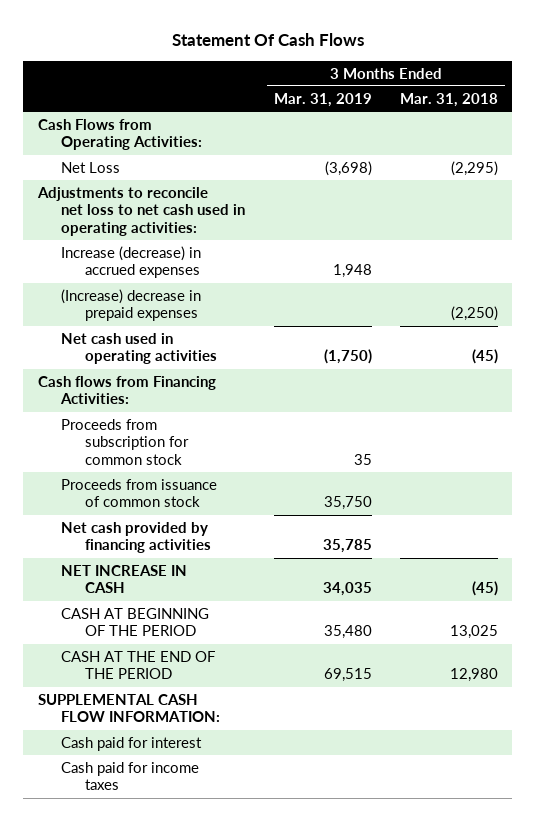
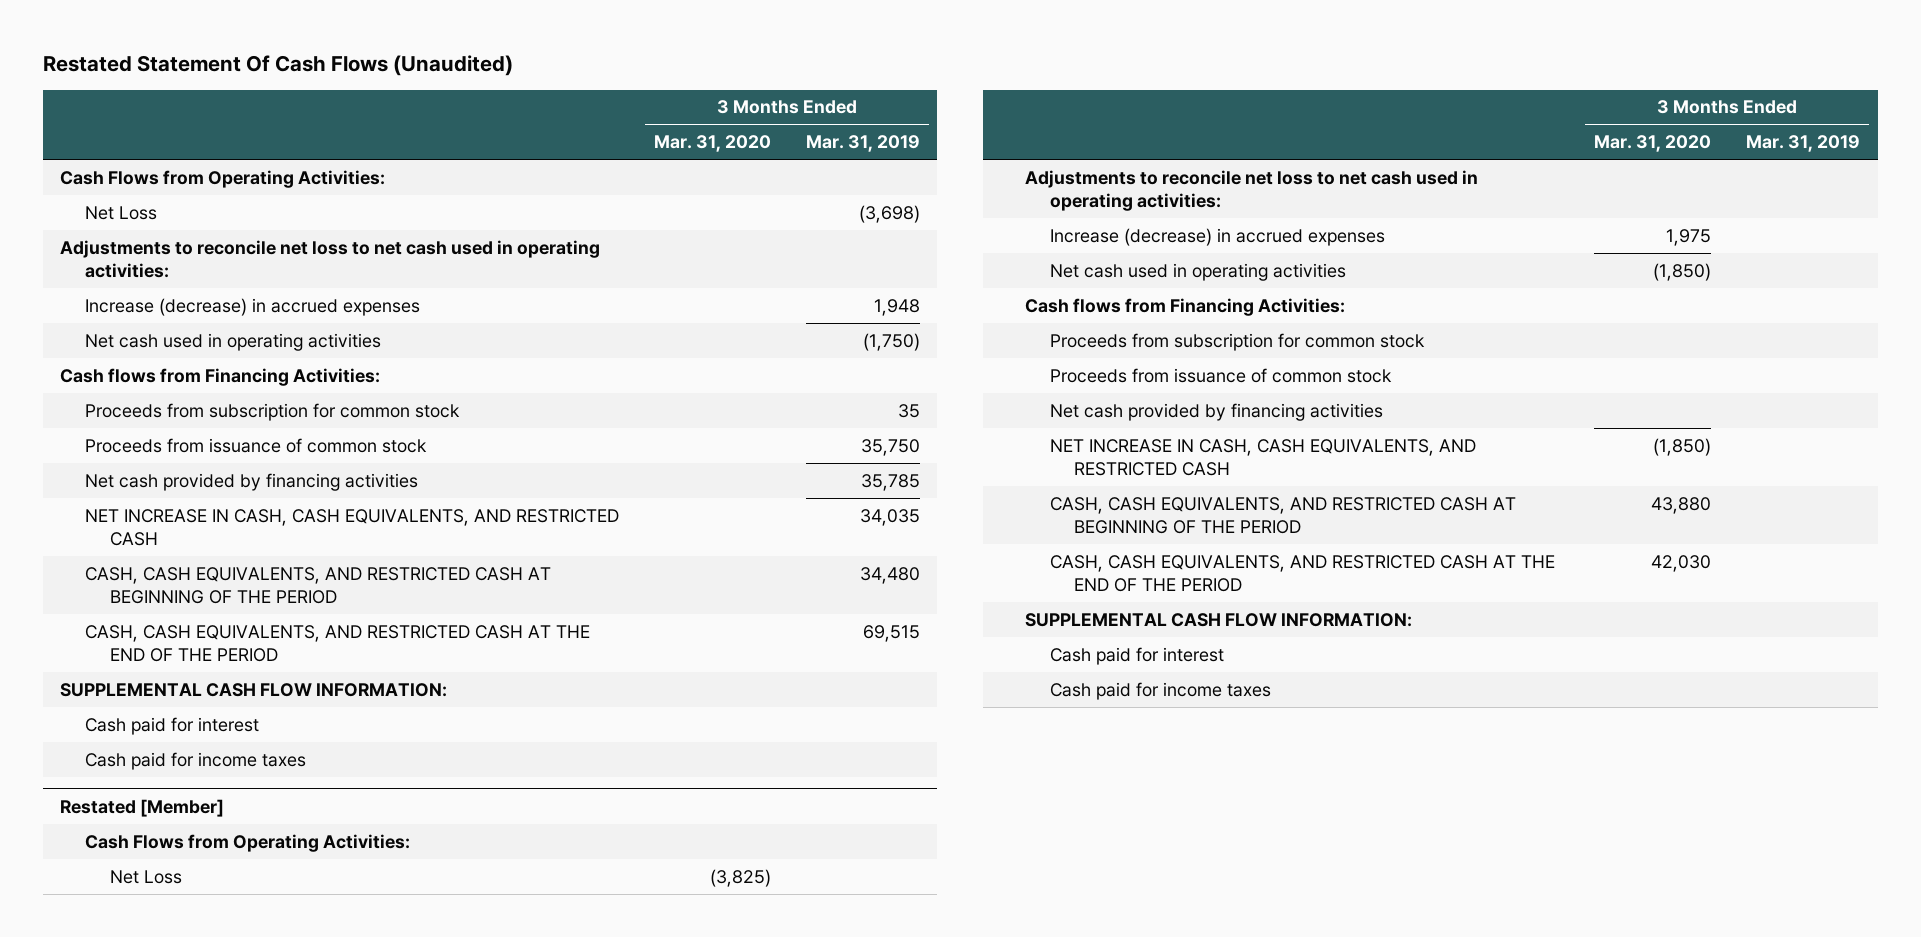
- Statement Of Cash Flows
+ Restated Statement Of Cash Flows (Unaudited)
- | 3 Months Ended Mar. 31, 2019 | 3 Months Ended Mar. 31, 2018
+ | 3 Months Ended Mar. 31, 2020 | 3 Months Ended Mar. 31, 2019
- (Increase) decrease in prepaid expenses | | (2,250)
- NET INCREASE IN CASH | 34,035 | (45)
- CASH AT BEGINNING OF THE PERIOD | 35,480 | 13,025
- CASH AT THE END OF THE PERIOD | 69,515 | 12,980
+ NET INCREASE IN CASH, CASH EQUIVALENTS, AND RESTRICTED CASH | | 34,035
+ CASH, CASH EQUIVALENTS, AND RESTRICTED CASH AT BEGINNING OF THE PERIOD | | 34,480
+ CASH, CASH EQUIVALENTS, AND RESTRICTED CASH AT THE END OF THE PERIOD | | 69,515
+ Restated [Member]
+ Cash Flows from Operating Activities:
+ Net Loss | (3,825) |
+ Adjustments to reconcile net loss to net cash used in operating activities:
+ Increase (decrease) in accrued expenses | 1,975 |
+ Net cash used in operating activities | (1,850) |
+ Cash flows from Financing Activities:
+ Proceeds from subscription for common stock
+ Proceeds from issuance of common stock
+ Net cash provided by financing activities
+ NET INCREASE IN CASH, CASH EQUIVALENTS, AND RESTRICTED CASH | (1,850) |
+ CASH, CASH EQUIVALENTS, AND RESTRICTED CASH AT BEGINNING OF THE PERIOD | 43,880 |
+ CASH, CASH EQUIVALENTS, AND RESTRICTED CASH AT THE END OF THE PERIOD | 42,030 |
+ SUPPLEMENTAL CASH FLOW INFORMATION:
+ Cash paid for interest
+ Cash paid for income taxes

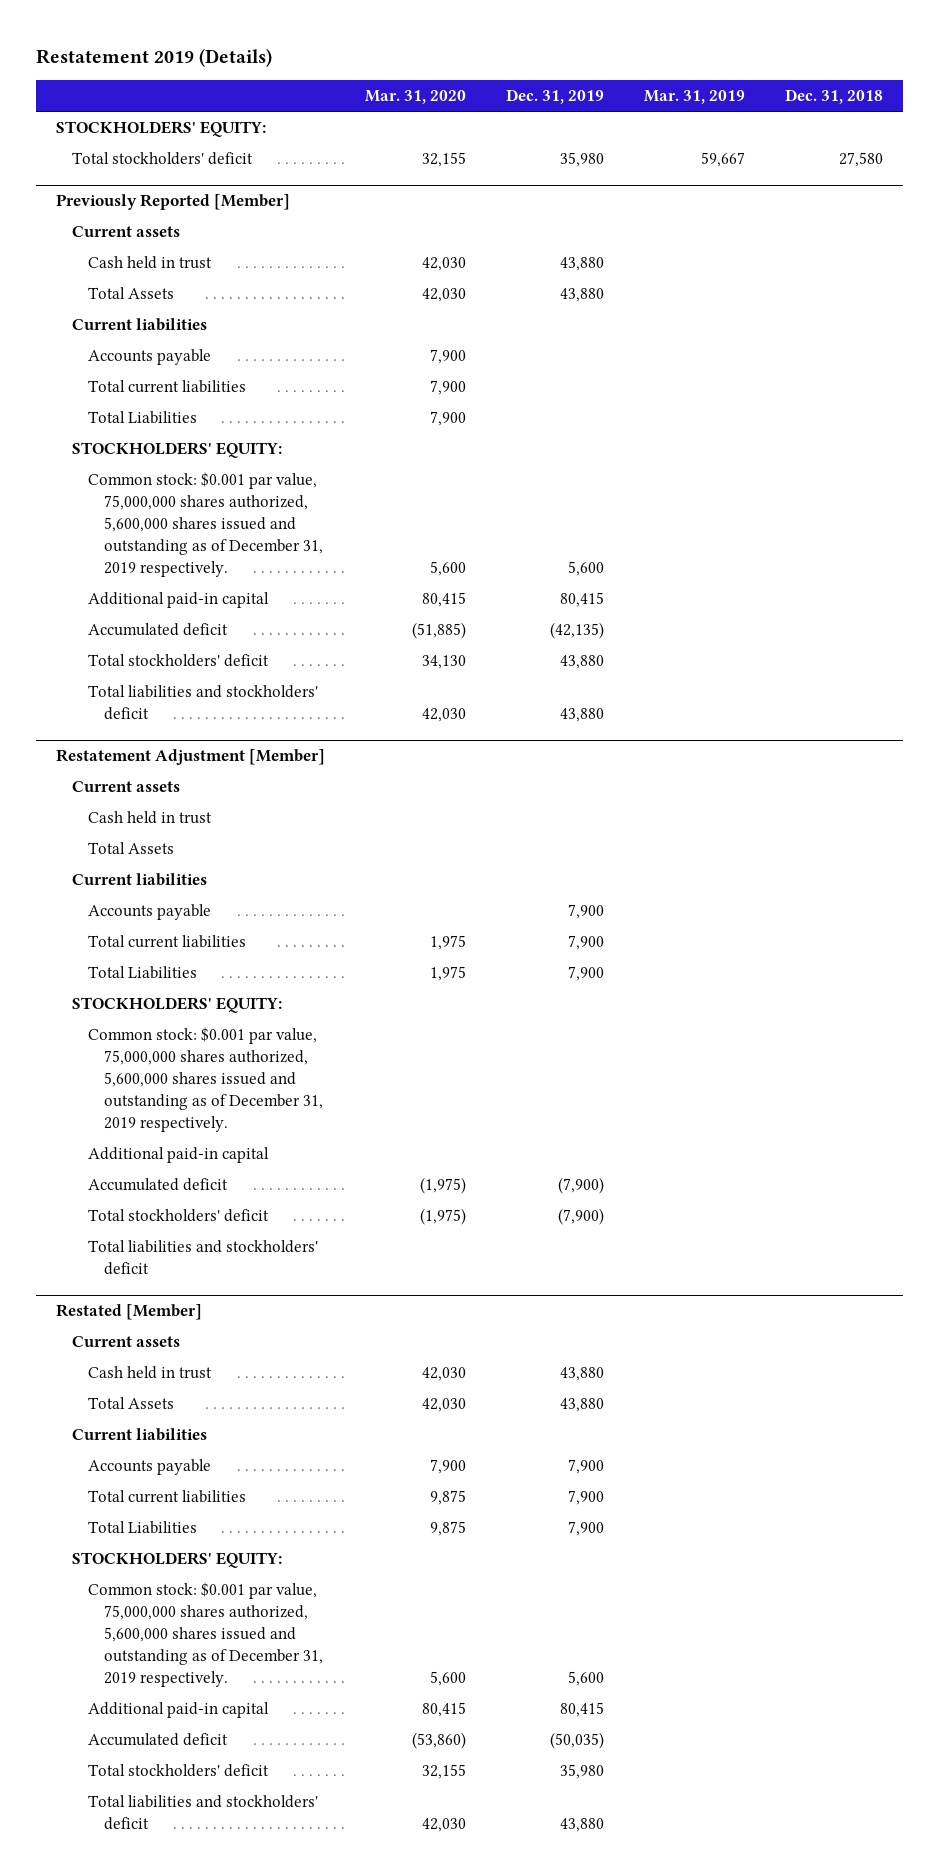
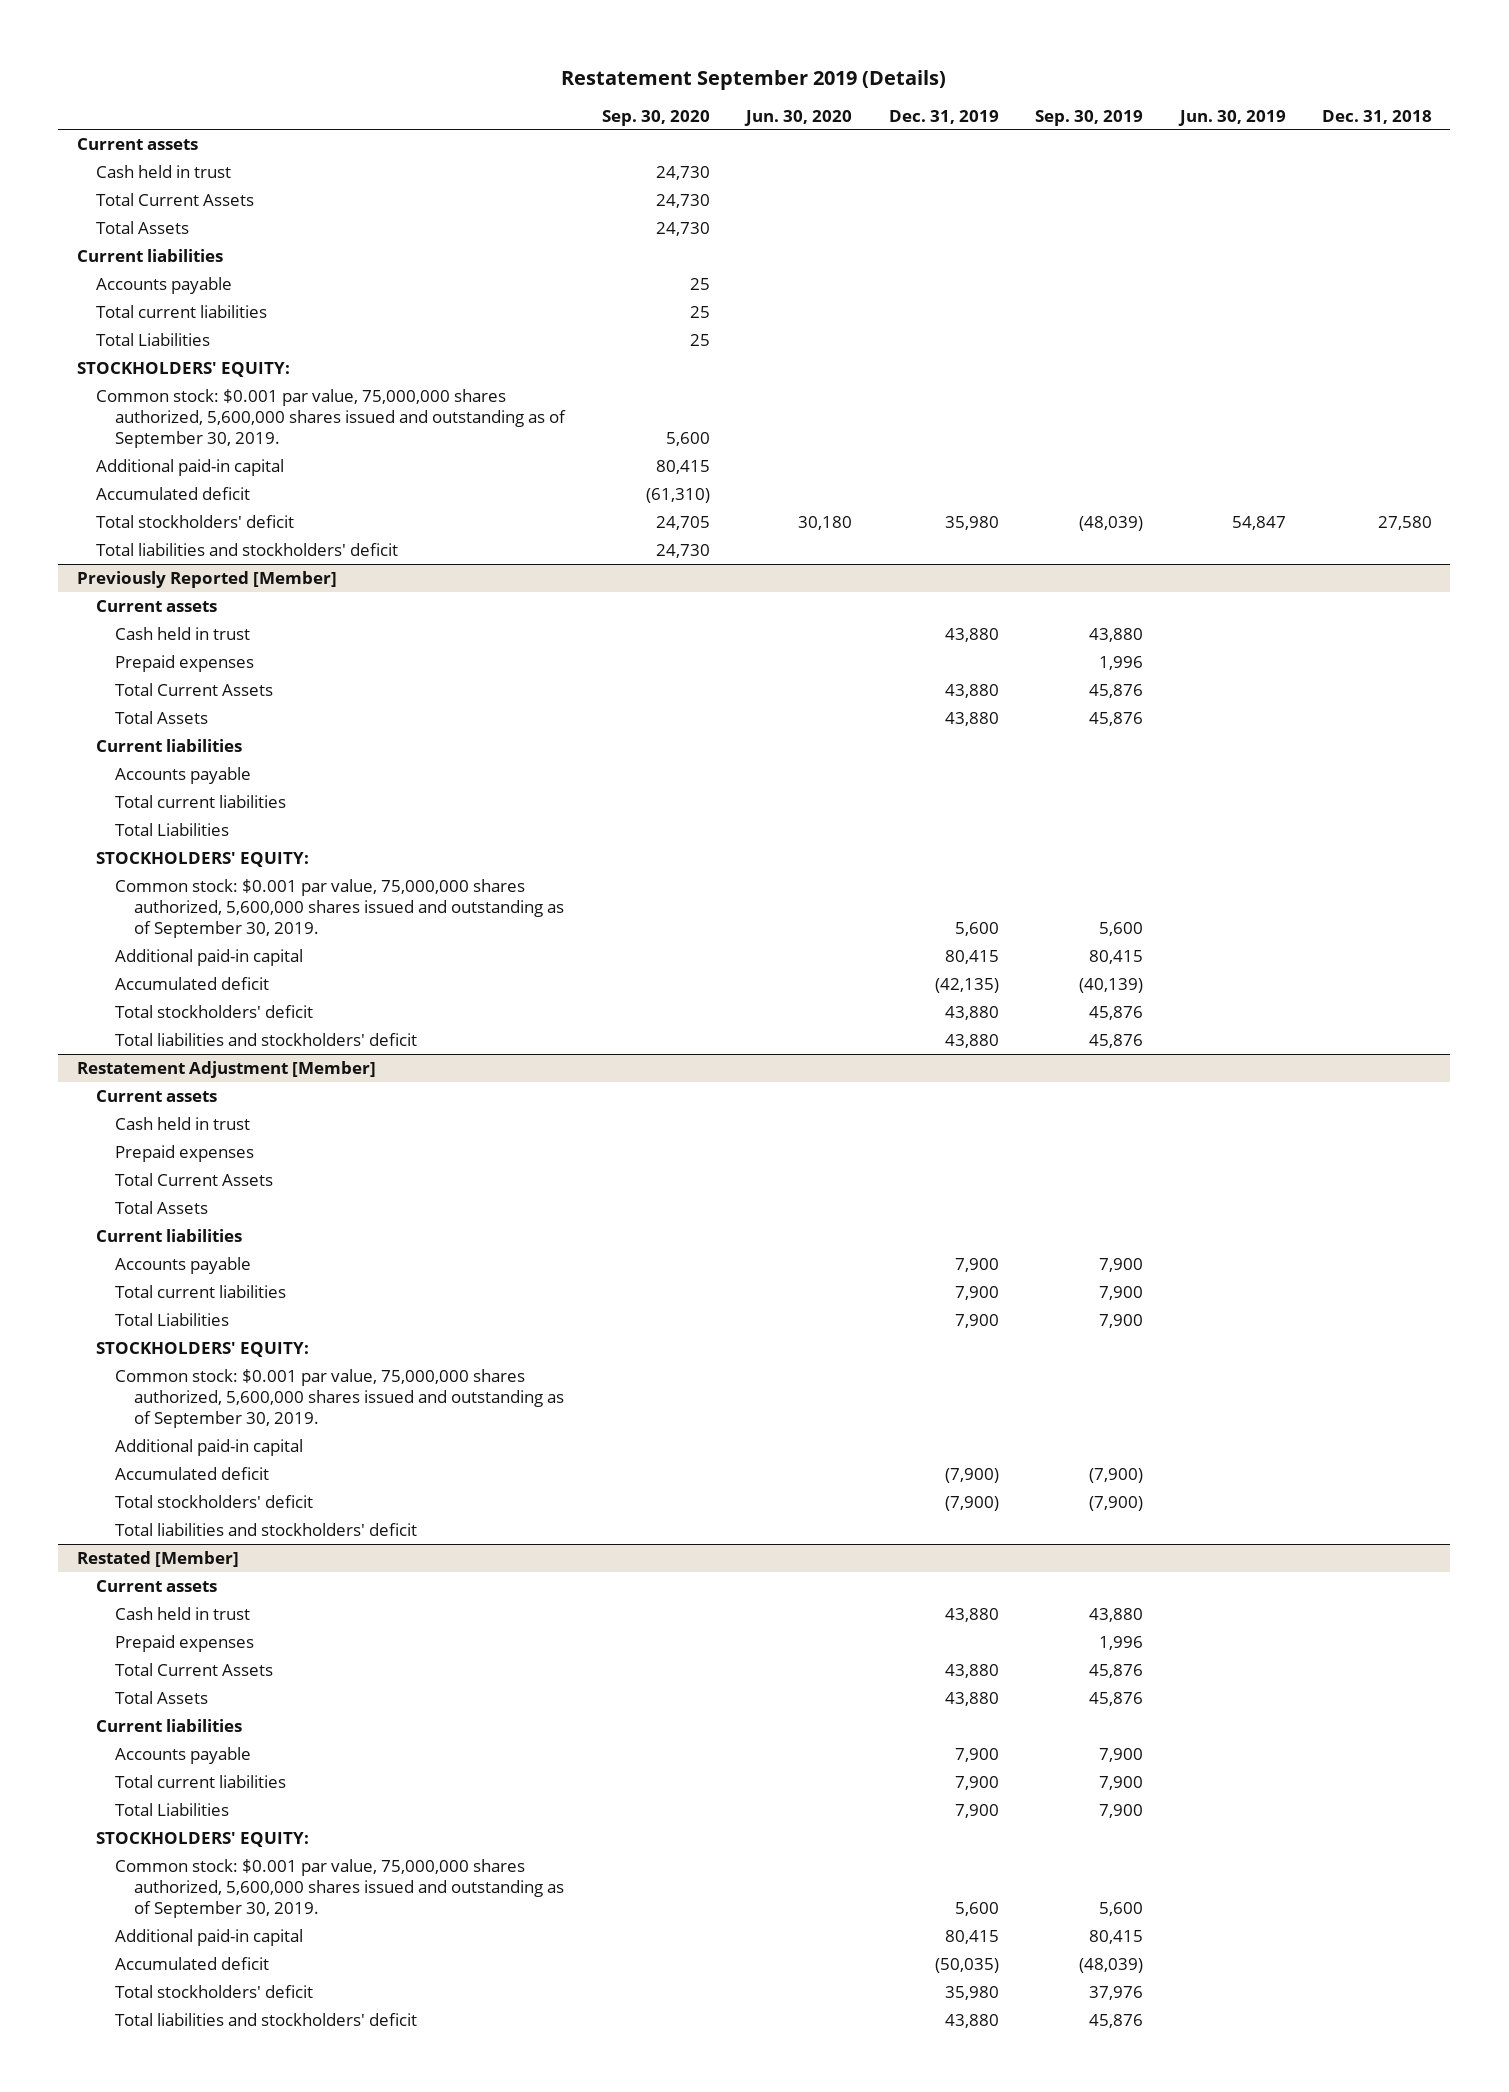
- Restatement 2019 (Details)
+ Restatement September 2019 (Details)
- | Mar. 31, 2020 | Dec. 31, 2019 | Mar. 31, 2019 | Dec. 31, 2018
+ | Sep. 30, 2020 | Jun. 30, 2020 | Dec. 31, 2019 | Sep. 30, 2019 | Jun. 30, 2019 | Dec. 31, 2018
+ Current assets
+ Cash held in trust | 24,730 | | | | |
+ Total Current Assets | 24,730 | | | | |
+ Total Assets | 24,730 | | | | |
+ Current liabilities
+ Accounts payable | 25 | | | | |
+ Total current liabilities | 25 | | | | |
+ Total Liabilities | 25 | | | | |
+ Common stock: $0.001 par value, 75,000,000 shares authorized, 5,600,000 shares issued and outstanding as of September 30, 2019. | 5,600 | | | | |
+ Additional paid-in capital | 80,415 | | | | |
+ Accumulated deficit | (61,310) | | | | |
+ Total liabilities and stockholders' deficit | 24,730 | | | | |
@ Previously Reported [Member]
+ Prepaid expenses | | | | 1,996 | |
+ Total Current Assets | | | 43,880 | 45,876 | |
- Common stock: $0.001 par value, 75,000,000 shares authorized, 5,600,000 shares issued and outstanding as of December 31, 2019 respectively. | 5,600 | 5,600 | |
+ Common stock: $0.001 par value, 75,000,000 shares authorized, 5,600,000 shares issued and outstanding as of September 30, 2019. | | | 5,600 | 5,600 | |
@ Restatement Adjustment [Member]
+ Prepaid expenses
+ Total Current Assets
- Common stock: $0.001 par value, 75,000,000 shares authorized, 5,600,000 shares issued and outstanding as of December 31, 2019 respectively.
+ Common stock: $0.001 par value, 75,000,000 shares authorized, 5,600,000 shares issued and outstanding as of September 30, 2019.
@ Restated [Member]
+ Prepaid expenses | | | | 1,996 | |
+ Total Current Assets | | | 43,880 | 45,876 | |
- Common stock: $0.001 par value, 75,000,000 shares authorized, 5,600,000 shares issued and outstanding as of December 31, 2019 respectively. | 5,600 | 5,600 | |
+ Common stock: $0.001 par value, 75,000,000 shares authorized, 5,600,000 shares issued and outstanding as of September 30, 2019. | | | 5,600 | 5,600 | |

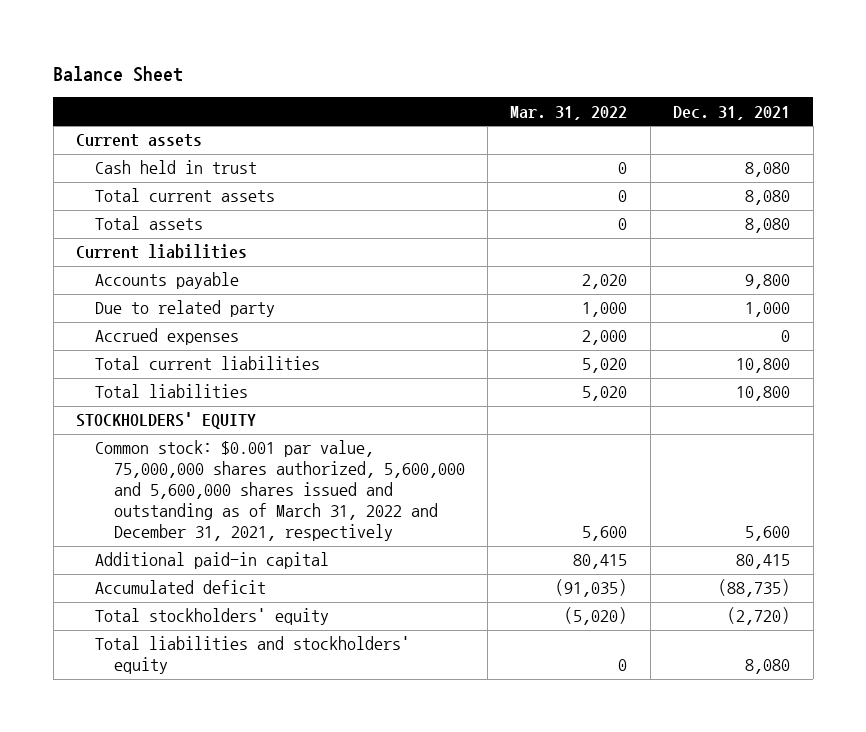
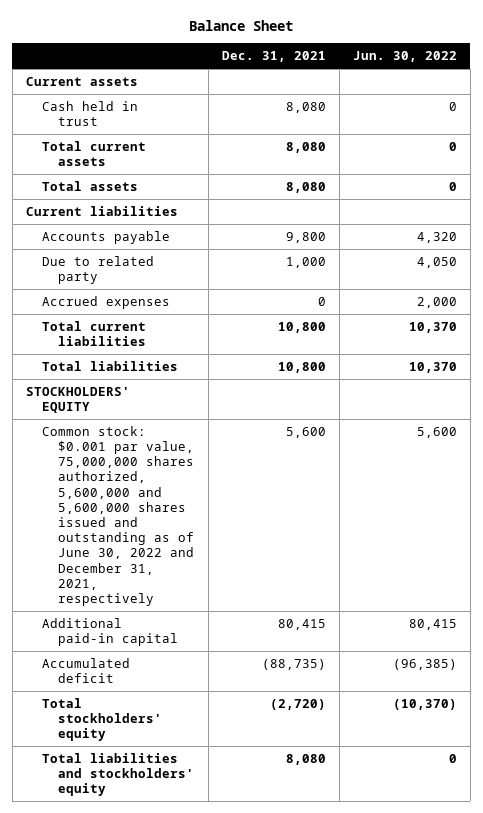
- | Mar. 31, 2022 | Dec. 31, 2021
+ | Dec. 31, 2021 | Jun. 30, 2022
- Common stock: $0.001 par value, 75,000,000 shares authorized, 5,600,000 and 5,600,000 shares issued and outstanding as of March 31, 2022 and December 31, 2021, respectively | 5,600 | 5,600
+ Common stock: $0.001 par value, 75,000,000 shares authorized, 5,600,000 and 5,600,000 shares issued and outstanding as of June 30, 2022 and December 31, 2021, respectively | 5,600 | 5,600

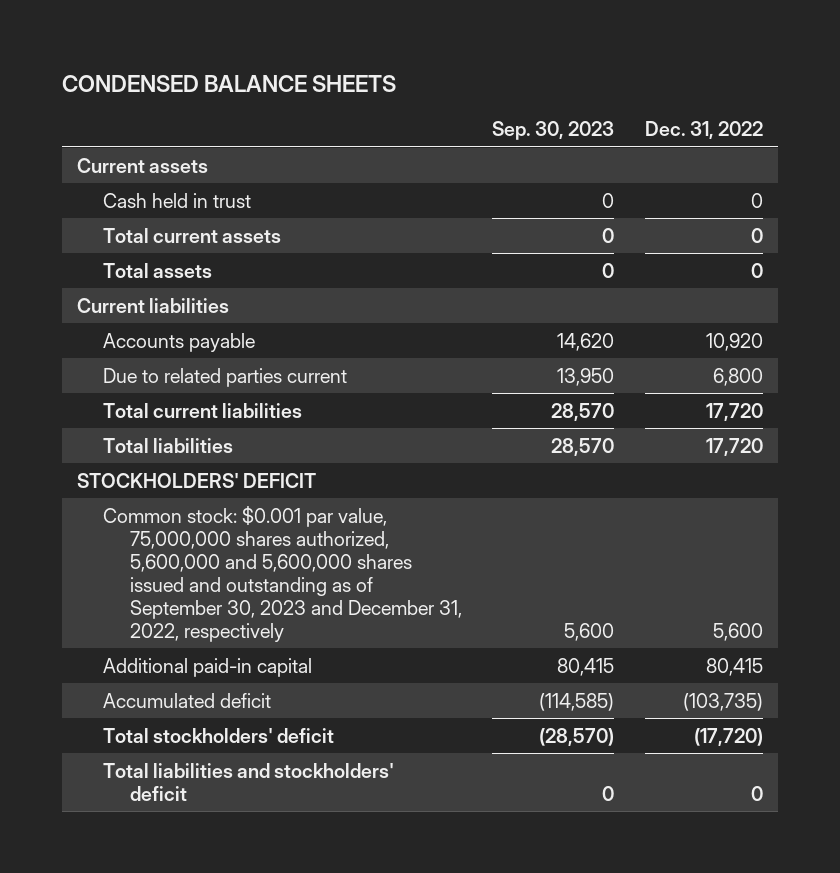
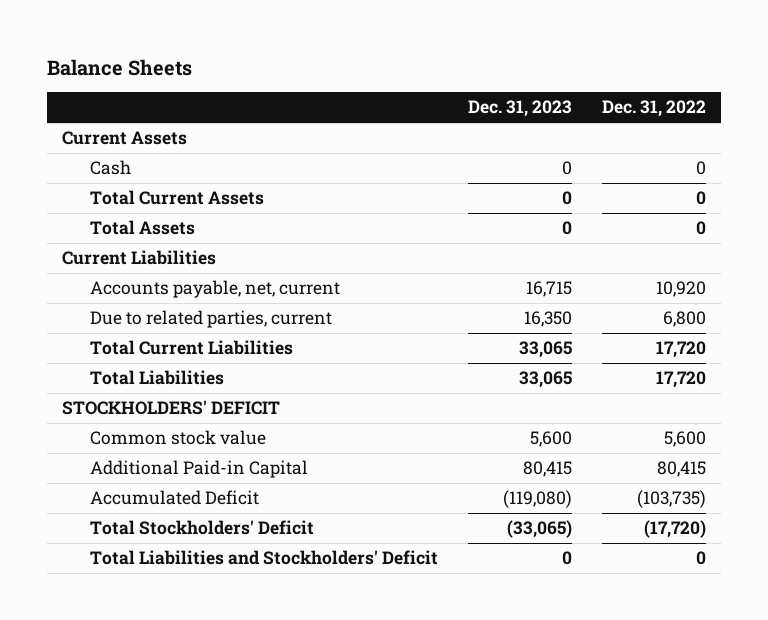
- CONDENSED BALANCE SHEETS
+ Balance Sheets
- | Sep. 30, 2023 | Dec. 31, 2022
+ | Dec. 31, 2023 | Dec. 31, 2022
- Current assets
- Cash held in trust | 0 | 0
- Total current assets | 0 | 0
- Total assets | 0 | 0
- Current liabilities
- Accounts payable | 14,620 | 10,920
- Due to related parties current | 13,950 | 6,800
- Total current liabilities | 28,570 | 17,720
- Total liabilities | 28,570 | 17,720
+ Current Assets
+ Cash | 0 | 0
+ Total Current Assets | 0 | 0
+ Total Assets | 0 | 0
+ Current Liabilities
+ Accounts payable, net, current | 16,715 | 10,920
+ Due to related parties, current | 16,350 | 6,800
+ Total Current Liabilities | 33,065 | 17,720
+ Total Liabilities | 33,065 | 17,720
- Common stock: $0.001 par value, 75,000,000 shares authorized, 5,600,000 and 5,600,000 shares issued and outstanding as of September 30, 2023 and December 31, 2022, respectively | 5,600 | 5,600
- Additional paid-in capital | 80,415 | 80,415
- Accumulated deficit | (114,585) | (103,735)
- Total stockholders' deficit | (28,570) | (17,720)
- Total liabilities and stockholders' deficit | 0 | 0
+ Common stock value | 5,600 | 5,600
+ Additional Paid-in Capital | 80,415 | 80,415
+ Accumulated Deficit | (119,080) | (103,735)
+ Total Stockholders' Deficit | (33,065) | (17,720)
+ Total Liabilities and Stockholders' Deficit | 0 | 0

